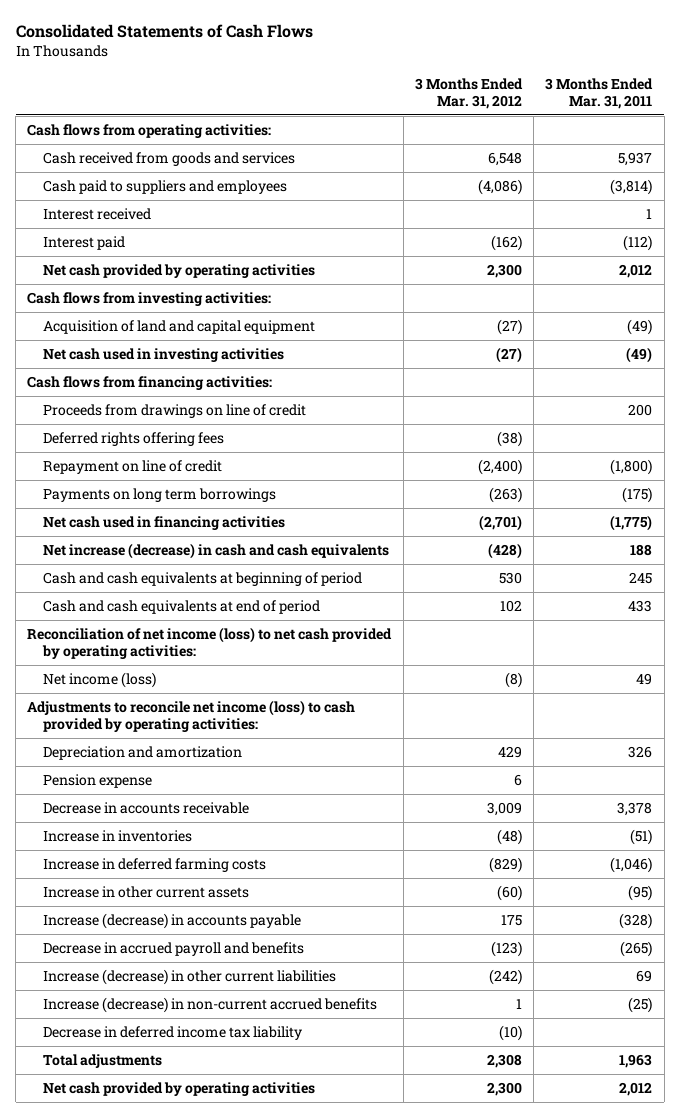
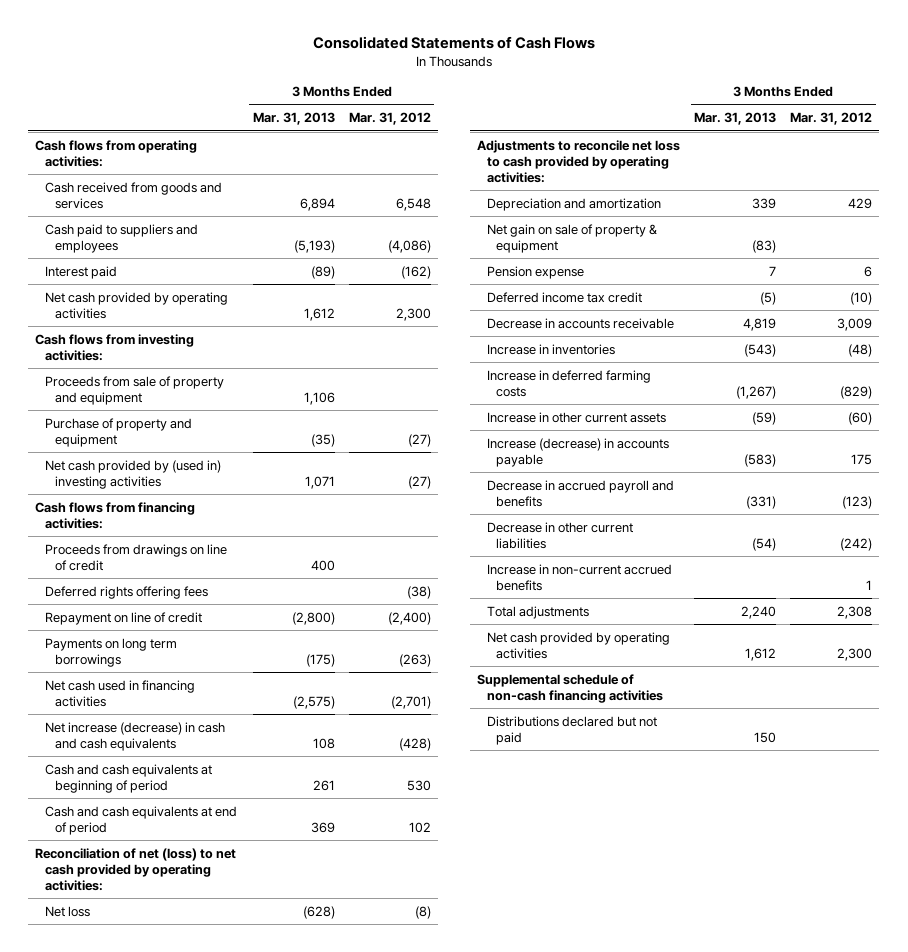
- | 3 Months Ended Mar. 31, 2012 | 3 Months Ended Mar. 31, 2011
+ | 3 Months Ended Mar. 31, 2013 | 3 Months Ended Mar. 31, 2012
- Interest received | | 1
- Acquisition of land and capital equipment | (27) | (49)
- Net cash used in investing activities | (27) | (49)
+ Proceeds from sale of property and equipment | 1,106 |
+ Purchase of property and equipment | (35) | (27)
+ Net cash provided by (used in) investing activities | 1,071 | (27)
- Reconciliation of net income (loss) to net cash provided by operating activities:
- Net income (loss) | (8) | 49
- Adjustments to reconcile net income (loss) to cash provided by operating activities:
+ Reconciliation of net (loss) to net cash provided by operating activities:
+ Net loss | (628) | (8)
+ Adjustments to reconcile net loss to cash provided by operating activities:
+ Net gain on sale of property & equipment | (83) |
+ Deferred income tax credit | (5) | (10)
- Increase (decrease) in other current liabilities | (242) | 69
- Increase (decrease) in non-current accrued benefits | 1 | (25)
- Decrease in deferred income tax liability | (10) |
+ Decrease in other current liabilities | (54) | (242)
+ Increase in non-current accrued benefits | | 1
+ Supplemental schedule of non-cash financing activities
+ Distributions declared but not paid | 150 |

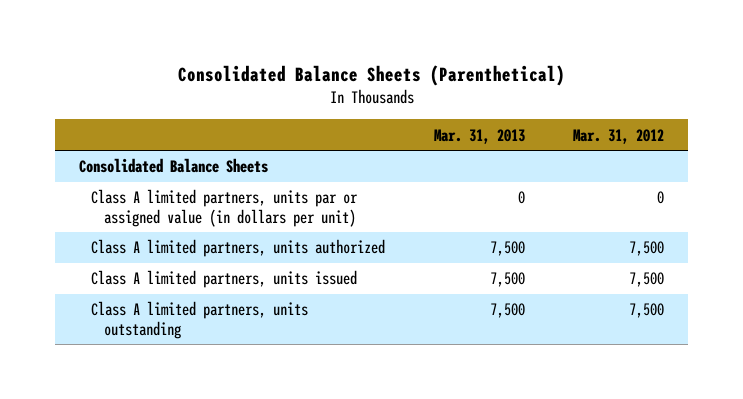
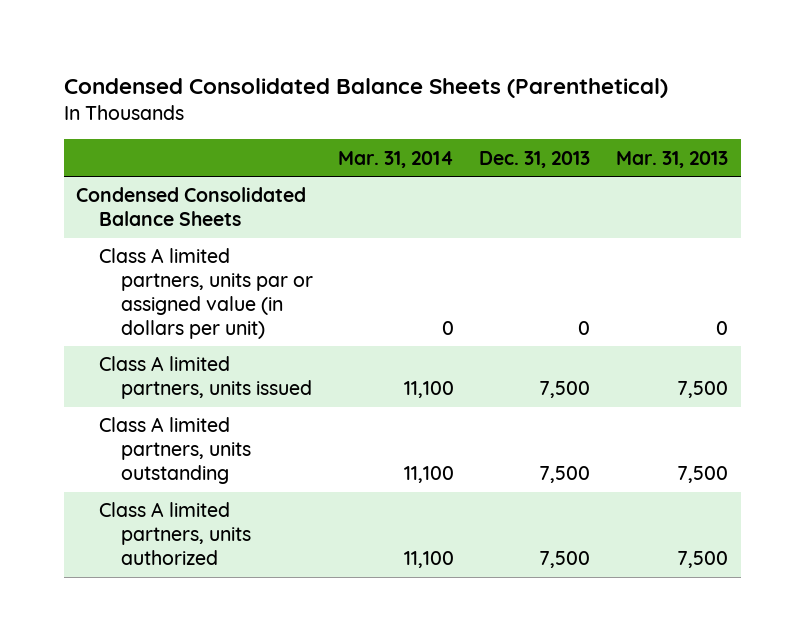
- Consolidated Balance Sheets (Parenthetical)
+ Condensed Consolidated Balance Sheets (Parenthetical)
- | Mar. 31, 2013 | Mar. 31, 2012
+ | Mar. 31, 2014 | Dec. 31, 2013 | Mar. 31, 2013
- Consolidated Balance Sheets
+ Condensed Consolidated Balance Sheets
moved down: Class A limited partners, units authorized | 11,100 | 7,500 | 7,500

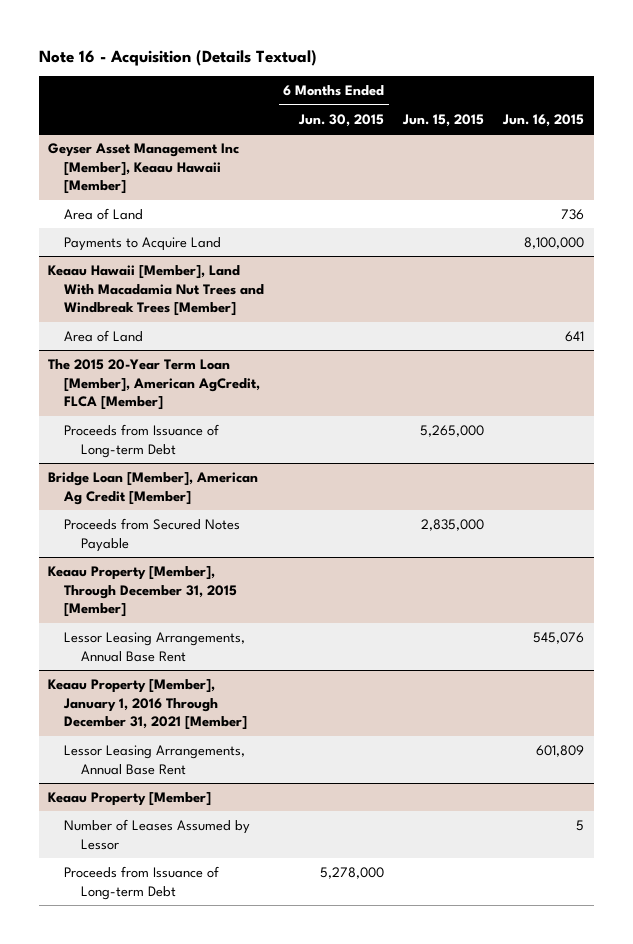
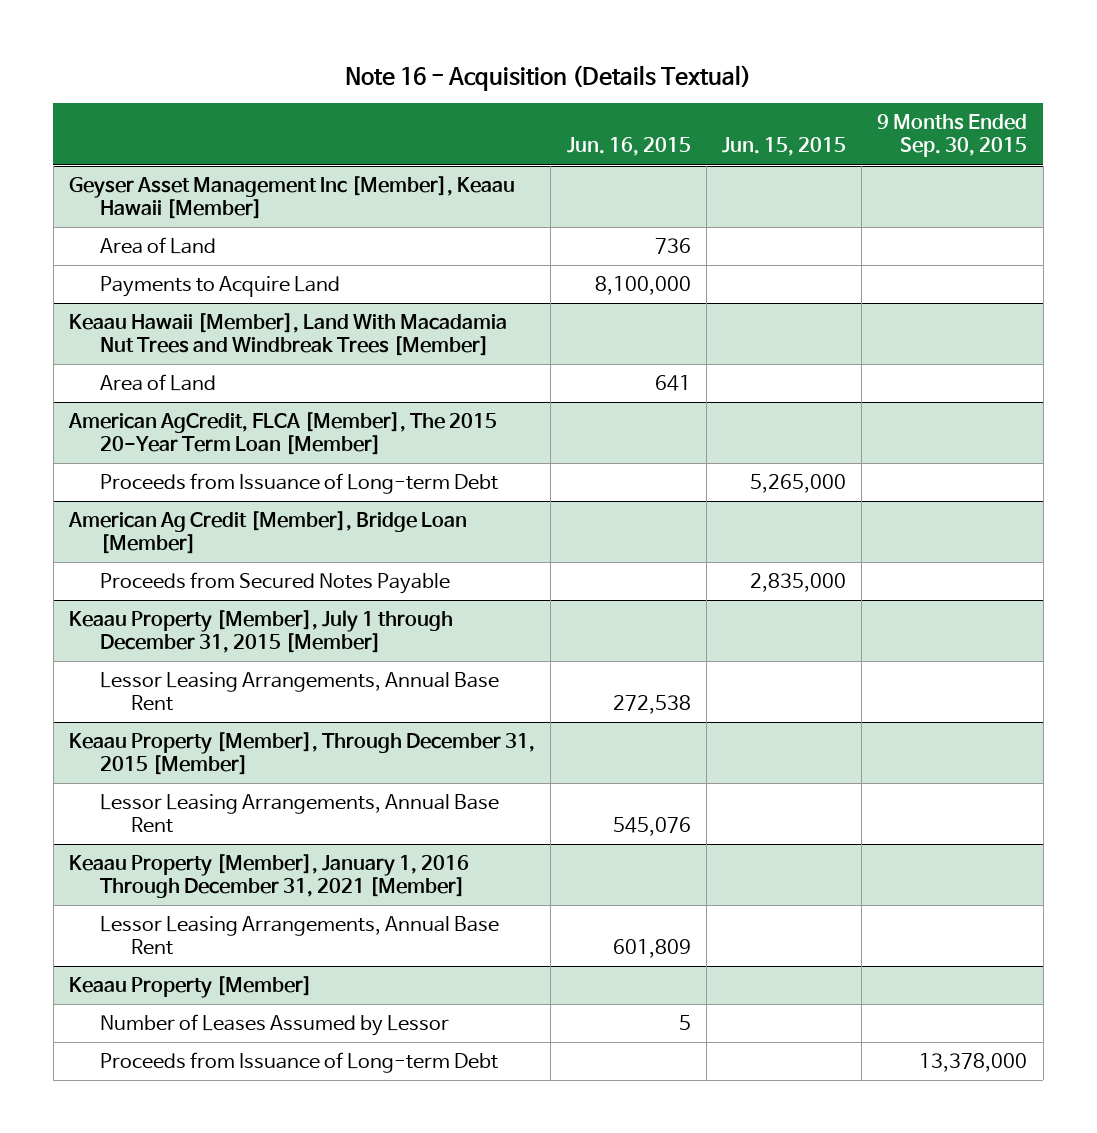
- | 6 Months Ended Jun. 30, 2015 | Jun. 15, 2015 | Jun. 16, 2015
+ | Jun. 16, 2015 | Jun. 15, 2015 | 9 Months Ended Sep. 30, 2015
- The 2015 20-Year Term Loan [Member], American AgCredit, FLCA [Member]
+ American AgCredit, FLCA [Member], The 2015 20-Year Term Loan [Member]
- Bridge Loan [Member], American Ag Credit [Member]
+ American Ag Credit [Member], Bridge Loan [Member]
+ Keaau Property [Member], July 1 through December 31, 2015 [Member]
+ Lessor Leasing Arrangements, Annual Base Rent | 272,538 | |

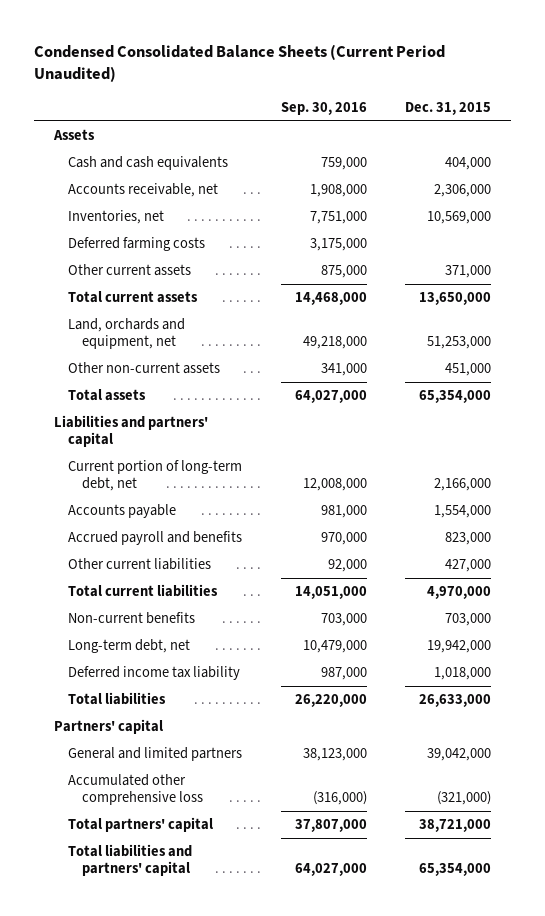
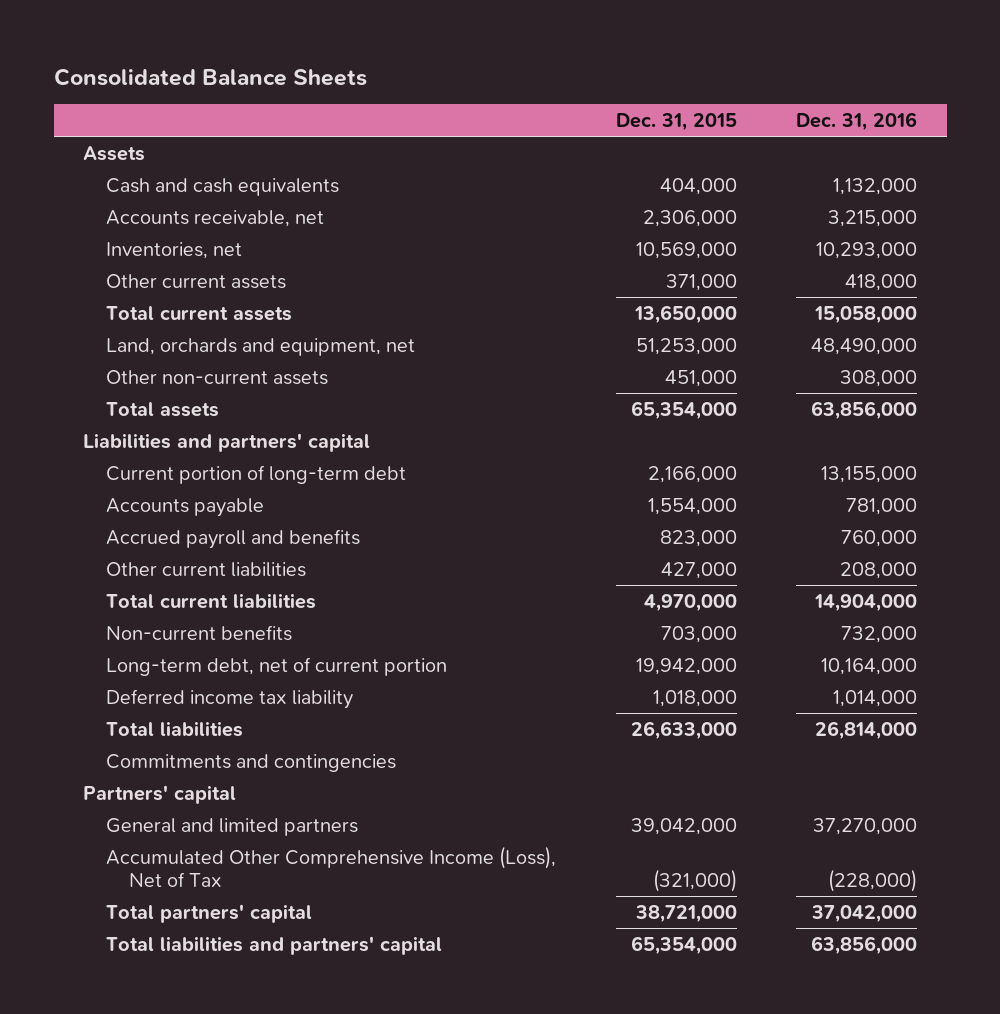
- Condensed Consolidated Balance Sheets (Current Period Unaudited)
+ Consolidated Balance Sheets
- | Sep. 30, 2016 | Dec. 31, 2015
+ | Dec. 31, 2015 | Dec. 31, 2016
- Deferred farming costs | 3,175,000 |
- Current portion of long-term debt, net | 12,008,000 | 2,166,000
+ Current portion of long-term debt | 2,166,000 | 13,155,000
- Long-term debt, net | 10,479,000 | 19,942,000
+ Long-term debt, net of current portion | 19,942,000 | 10,164,000
+ Commitments and contingencies
- Accumulated other comprehensive loss | (316,000) | (321,000)
+ Accumulated Other Comprehensive Income (Loss), Net of Tax | (321,000) | (228,000)

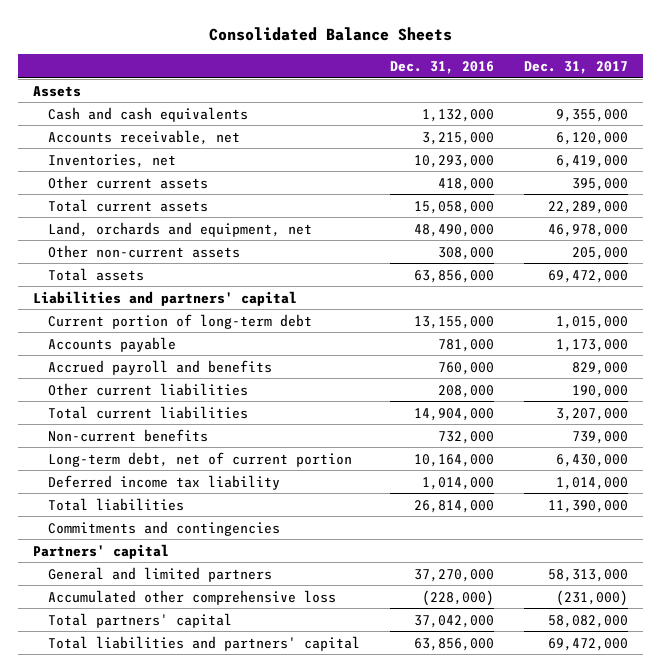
- | Dec. 31, 2015 | Dec. 31, 2016
+ | Dec. 31, 2016 | Dec. 31, 2017
- Accumulated Other Comprehensive Income (Loss), Net of Tax | (321,000) | (228,000)
+ Accumulated other comprehensive loss | (228,000) | (231,000)

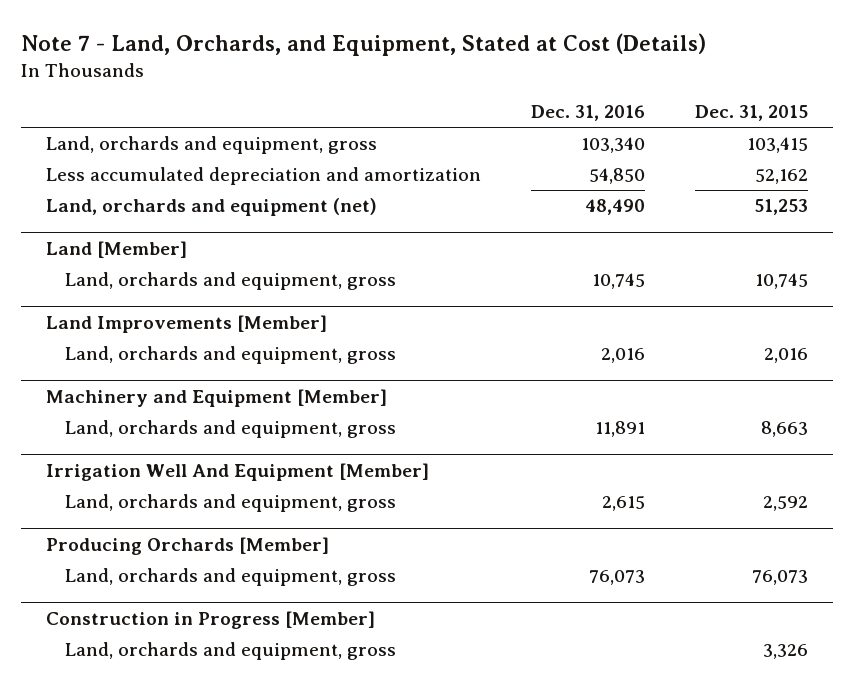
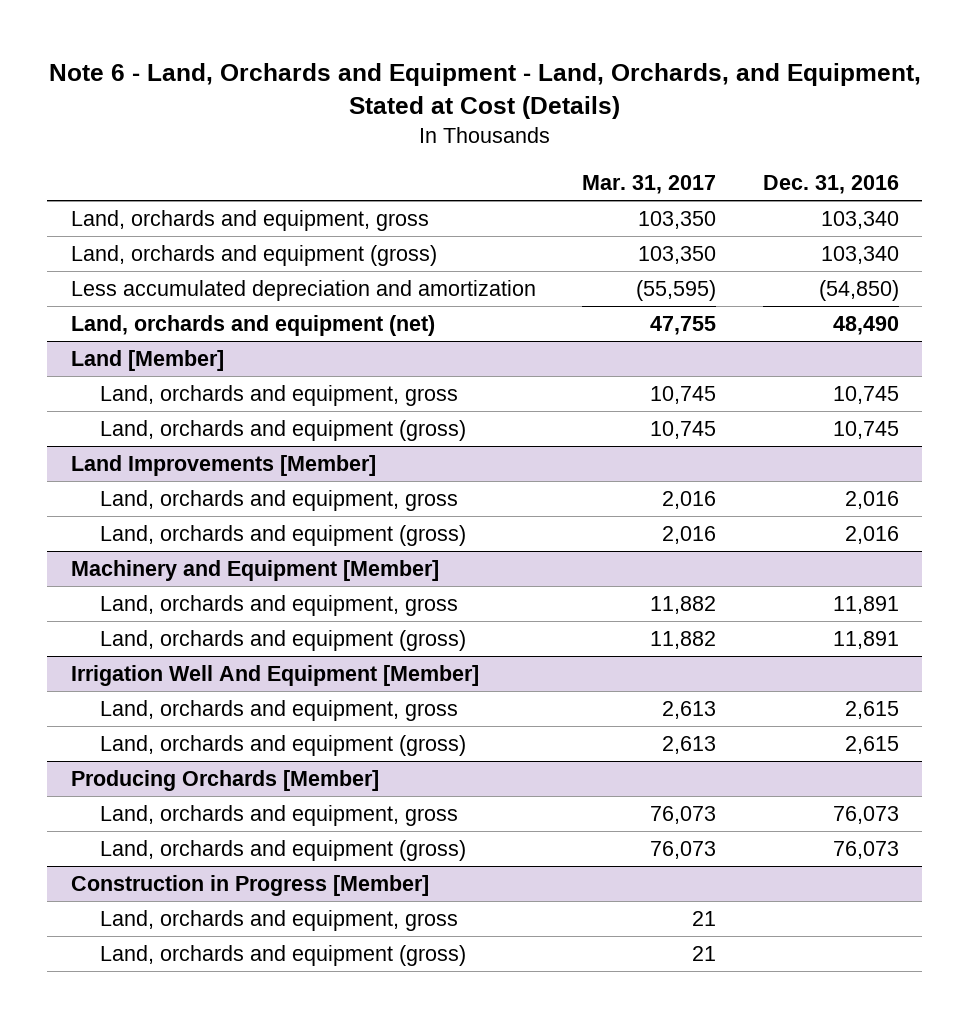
- Note 7 - Land, Orchards, and Equipment, Stated at Cost (Details)
+ Note 6 - Land, Orchards and Equipment - Land, Orchards, and Equipment, Stated at Cost (Details)
- | Dec. 31, 2016 | Dec. 31, 2015
+ | Mar. 31, 2017 | Dec. 31, 2016
- Less accumulated depreciation and amortization | 54,850 | 52,162
+ Land, orchards and equipment (gross) | 103,350 | 103,340
+ Less accumulated depreciation and amortization | (55,595) | (54,850)
@ Land [Member]
+ Land, orchards and equipment (gross) | 10,745 | 10,745
@ Land Improvements [Member]
+ Land, orchards and equipment (gross) | 2,016 | 2,016
@ Machinery and Equipment [Member]
+ Land, orchards and equipment (gross) | 11,882 | 11,891
@ Irrigation Well And Equipment [Member]
+ Land, orchards and equipment (gross) | 2,613 | 2,615
@ Producing Orchards [Member]
+ Land, orchards and equipment (gross) | 76,073 | 76,073
@ Construction in Progress [Member]
+ Land, orchards and equipment (gross) | 21 |

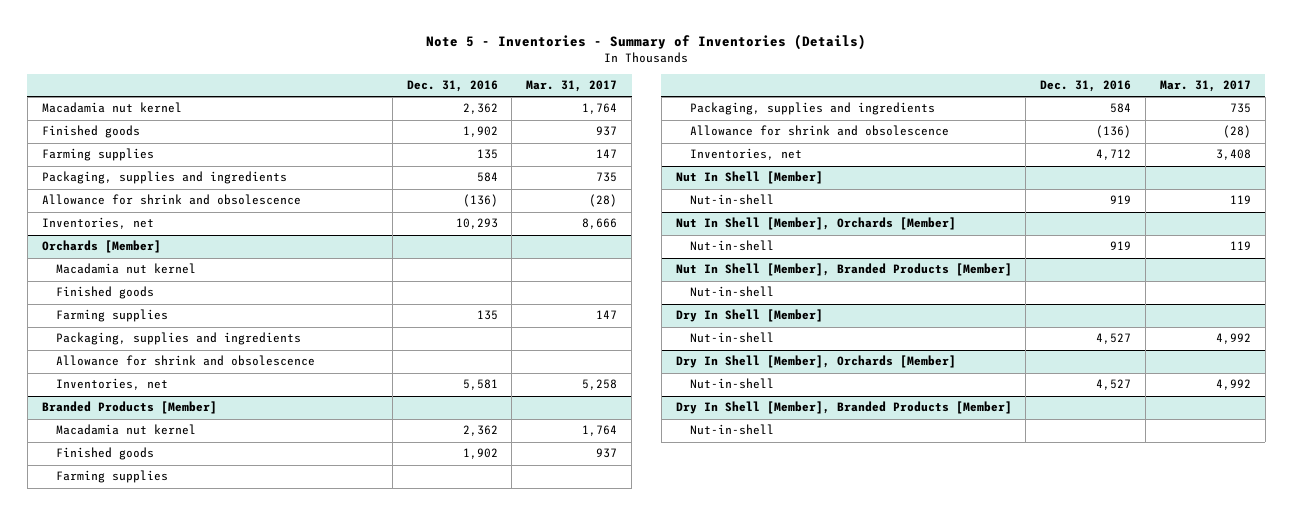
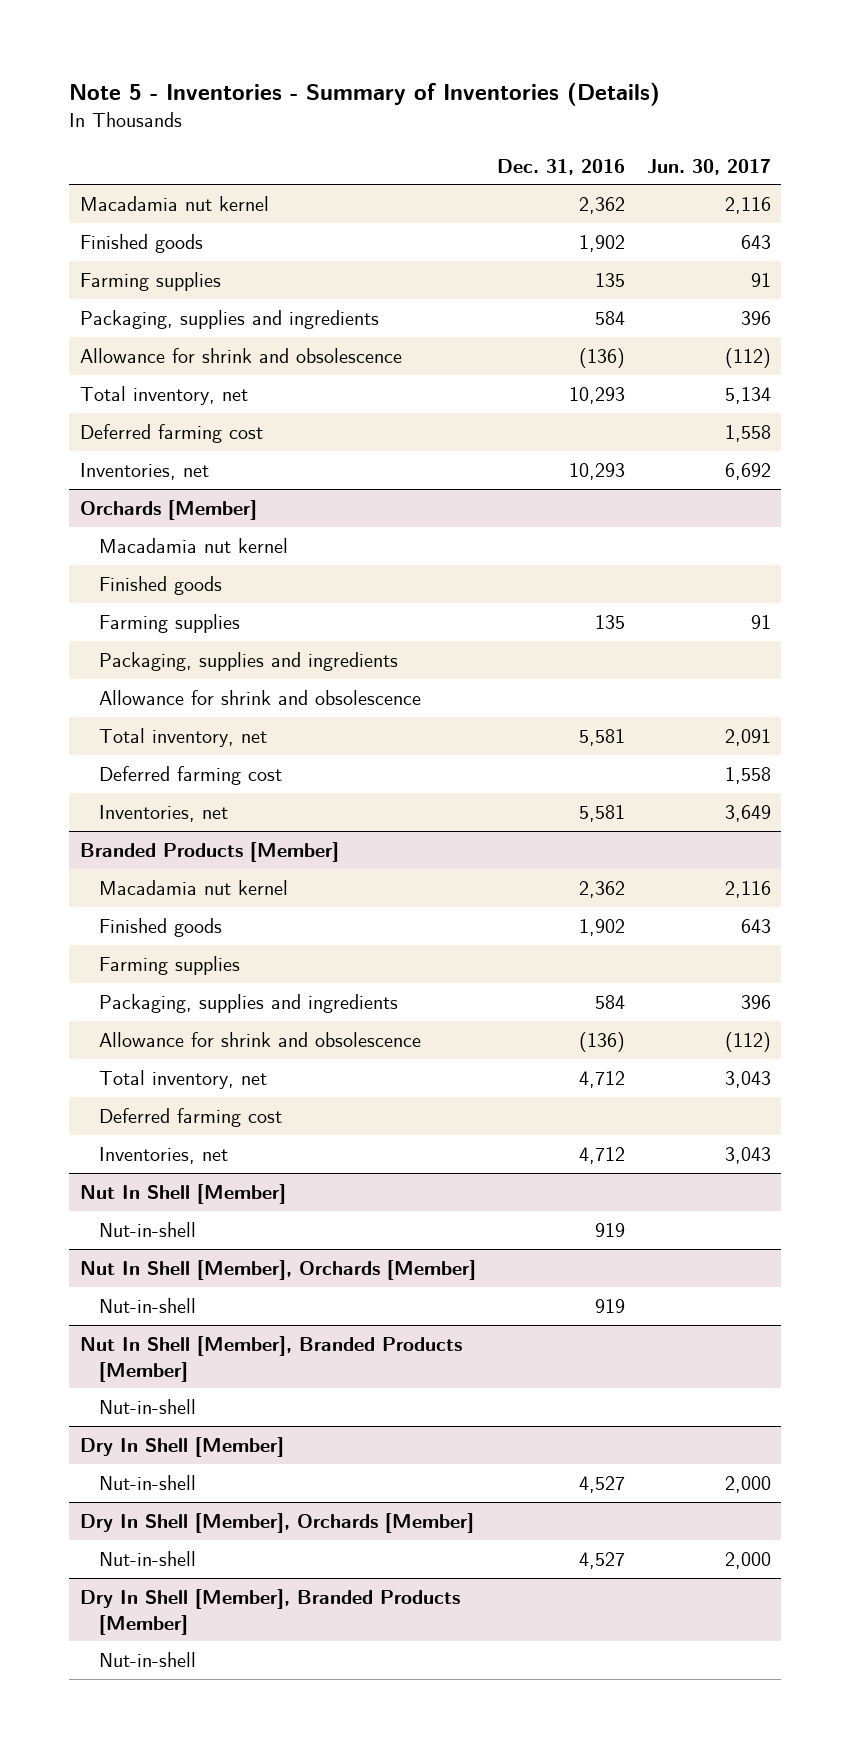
- | Dec. 31, 2016 | Mar. 31, 2017
+ | Dec. 31, 2016 | Jun. 30, 2017
+ Total inventory, net | 10,293 | 5,134
+ Deferred farming cost | | 1,558
@ Orchards [Member]
+ Total inventory, net | 5,581 | 2,091
+ Deferred farming cost | | 1,558
@ Branded Products [Member]
+ Total inventory, net | 4,712 | 3,043
+ Deferred farming cost

